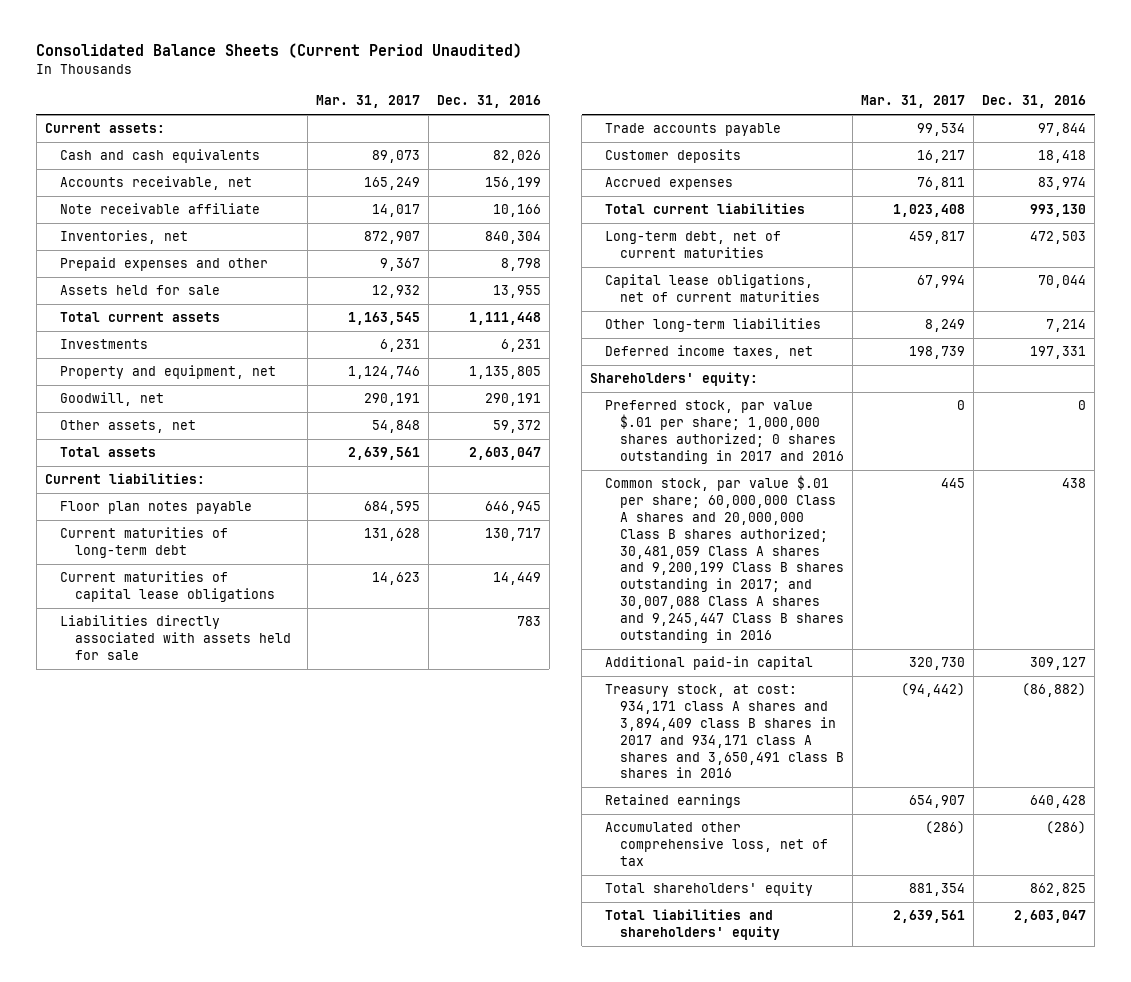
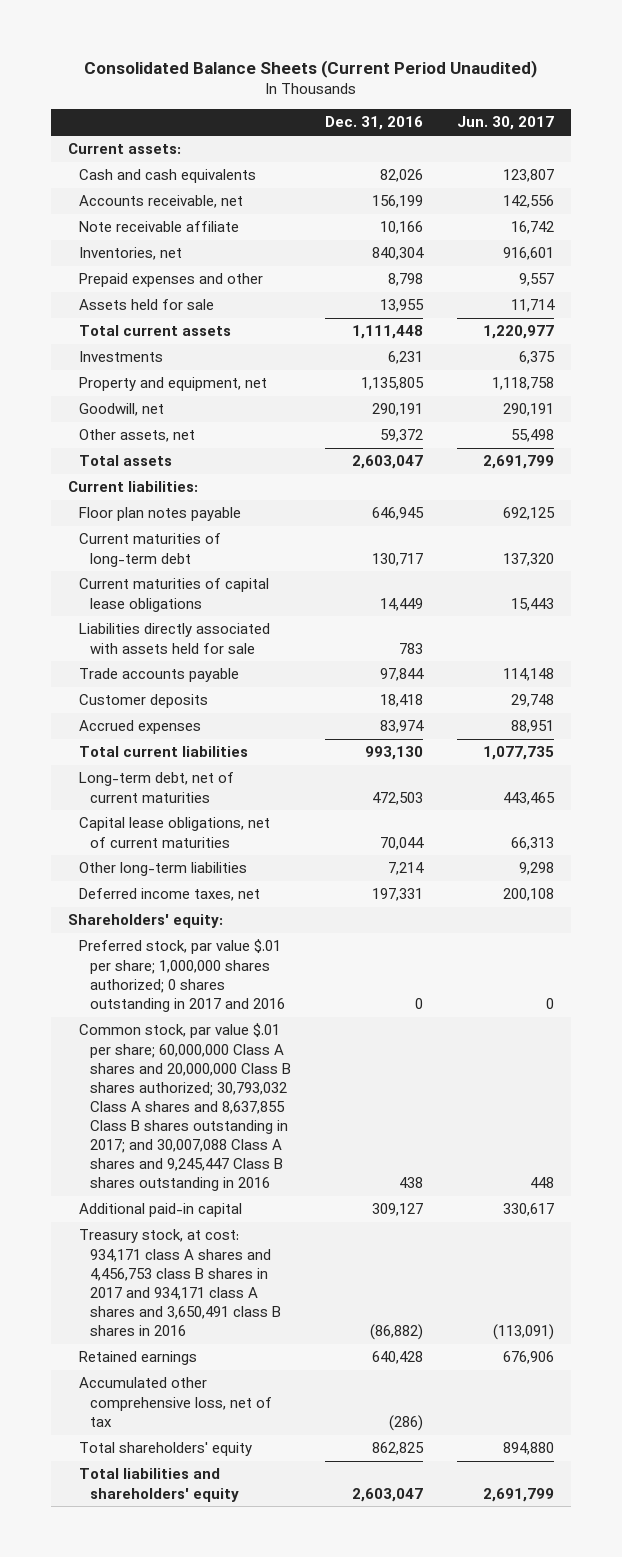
- | Mar. 31, 2017 | Dec. 31, 2016
+ | Dec. 31, 2016 | Jun. 30, 2017
- Common stock, par value $.01 per share; 60,000,000 Class A shares and 20,000,000 Class B shares authorized; 30,481,059 Class A shares and 9,200,199 Class B shares outstanding in 2017; and 30,007,088 Class A shares and 9,245,447 Class B shares outstanding in 2016 | 445 | 438
+ Common stock, par value $.01 per share; 60,000,000 Class A shares and 20,000,000 Class B shares authorized; 30,793,032 Class A shares and 8,637,855 Class B shares outstanding in 2017; and 30,007,088 Class A shares and 9,245,447 Class B shares outstanding in 2016 | 438 | 448
- Treasury stock, at cost: 934,171 class A shares and 3,894,409 class B shares in 2017 and 934,171 class A shares and 3,650,491 class B shares in 2016 | (94,442) | (86,882)
+ Treasury stock, at cost: 934,171 class A shares and 4,456,753 class B shares in 2017 and 934,171 class A shares and 3,650,491 class B shares in 2016 | (86,882) | (113,091)

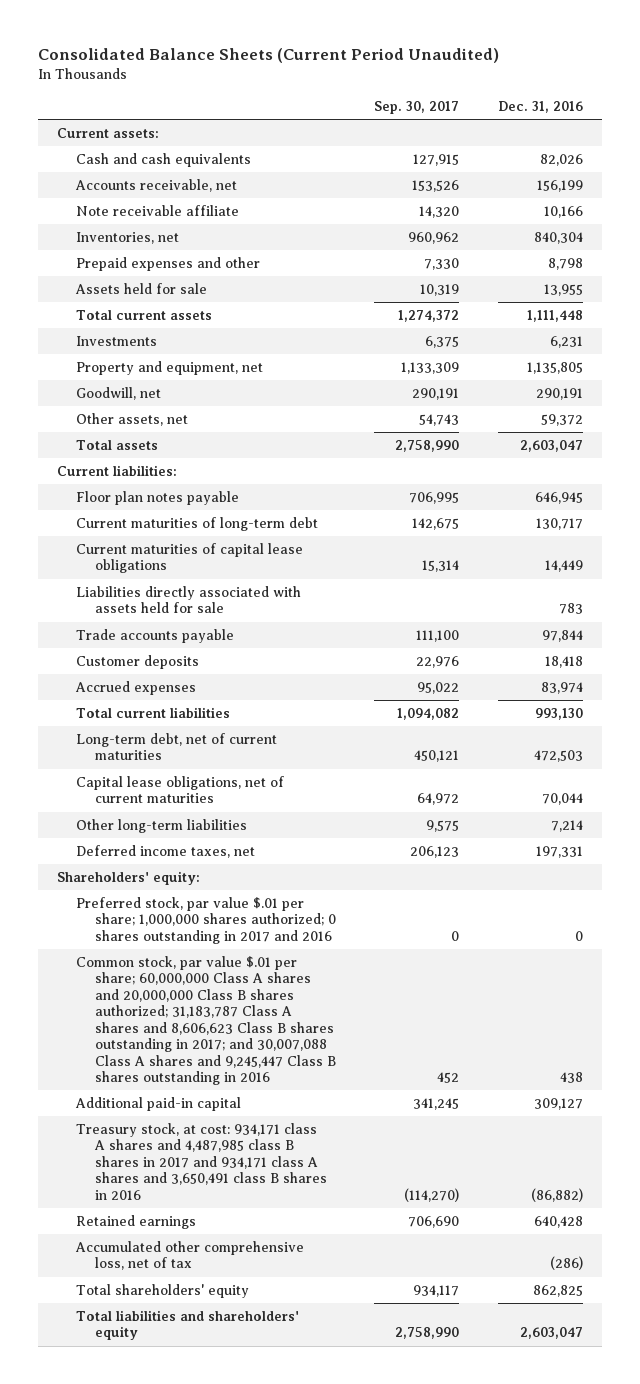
- | Dec. 31, 2016 | Jun. 30, 2017
+ | Sep. 30, 2017 | Dec. 31, 2016
- Common stock, par value $.01 per share; 60,000,000 Class A shares and 20,000,000 Class B shares authorized; 30,793,032 Class A shares and 8,637,855 Class B shares outstanding in 2017; and 30,007,088 Class A shares and 9,245,447 Class B shares outstanding in 2016 | 438 | 448
+ Common stock, par value $.01 per share; 60,000,000 Class A shares and 20,000,000 Class B shares authorized; 31,183,787 Class A shares and 8,606,623 Class B shares outstanding in 2017; and 30,007,088 Class A shares and 9,245,447 Class B shares outstanding in 2016 | 452 | 438
- Treasury stock, at cost: 934,171 class A shares and 4,456,753 class B shares in 2017 and 934,171 class A shares and 3,650,491 class B shares in 2016 | (86,882) | (113,091)
+ Treasury stock, at cost: 934,171 class A shares and 4,487,985 class B shares in 2017 and 934,171 class A shares and 3,650,491 class B shares in 2016 | (114,270) | (86,882)

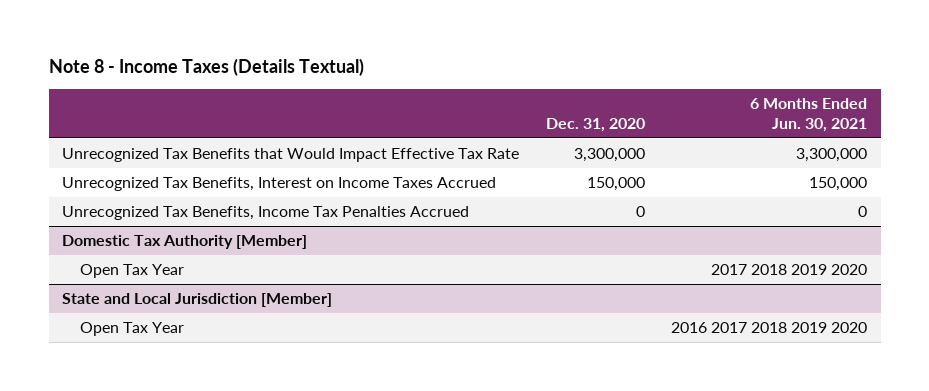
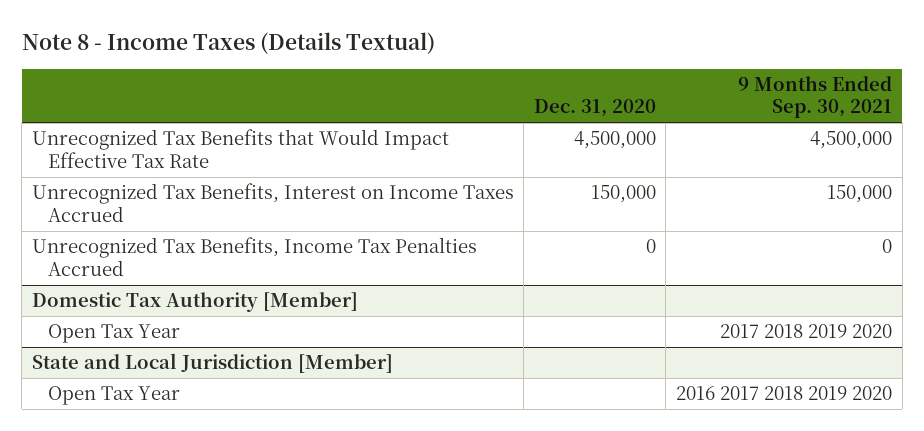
- | Dec. 31, 2020 | 6 Months Ended Jun. 30, 2021
+ | Dec. 31, 2020 | 9 Months Ended Sep. 30, 2021
- Unrecognized Tax Benefits that Would Impact Effective Tax Rate | 3,300,000 | 3,300,000
+ Unrecognized Tax Benefits that Would Impact Effective Tax Rate | 4,500,000 | 4,500,000

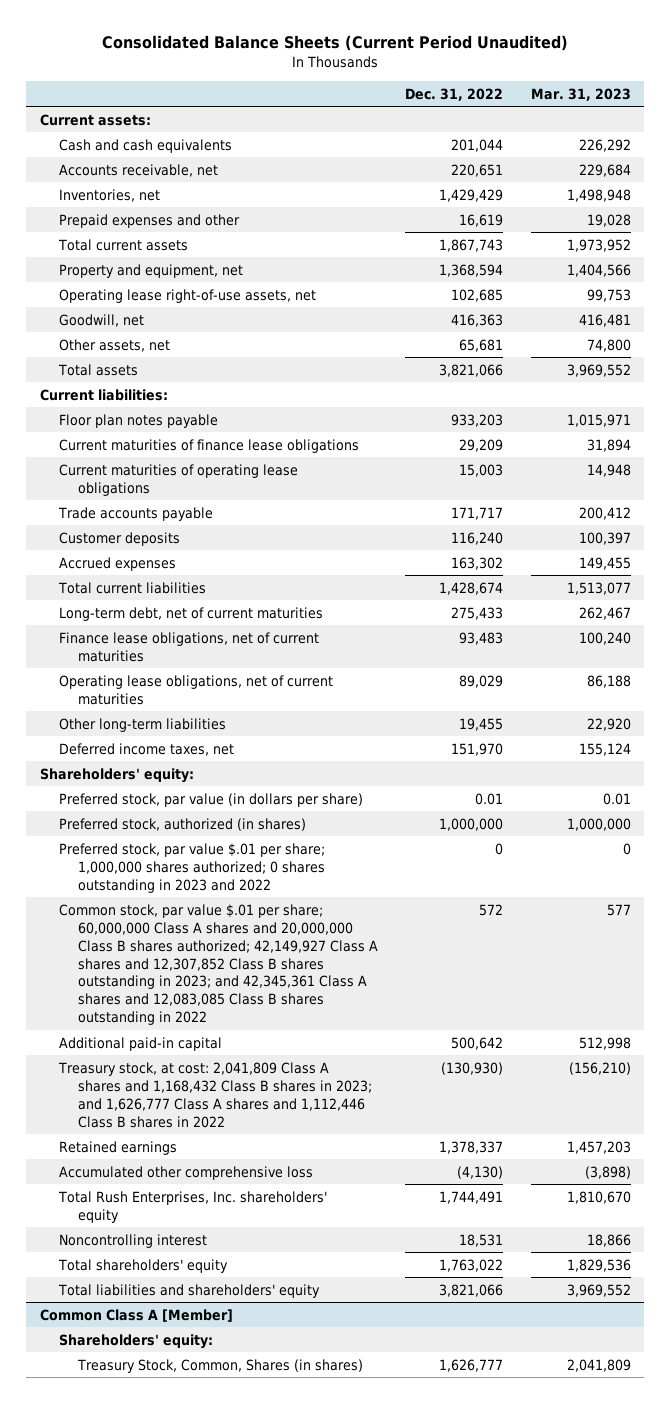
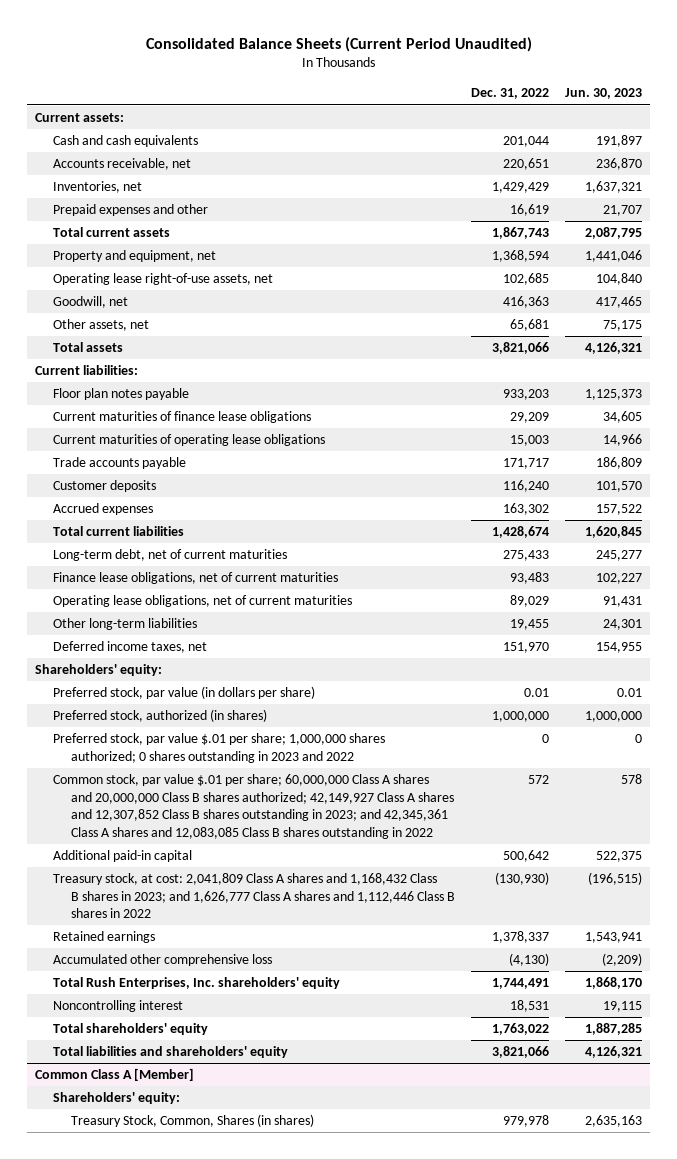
- | Dec. 31, 2022 | Mar. 31, 2023
+ | Dec. 31, 2022 | Jun. 30, 2023
@ Common Class A [Member]
- Treasury Stock, Common, Shares (in shares) | 1,626,777 | 2,041,809
+ Treasury Stock, Common, Shares (in shares) | 979,978 | 2,635,163

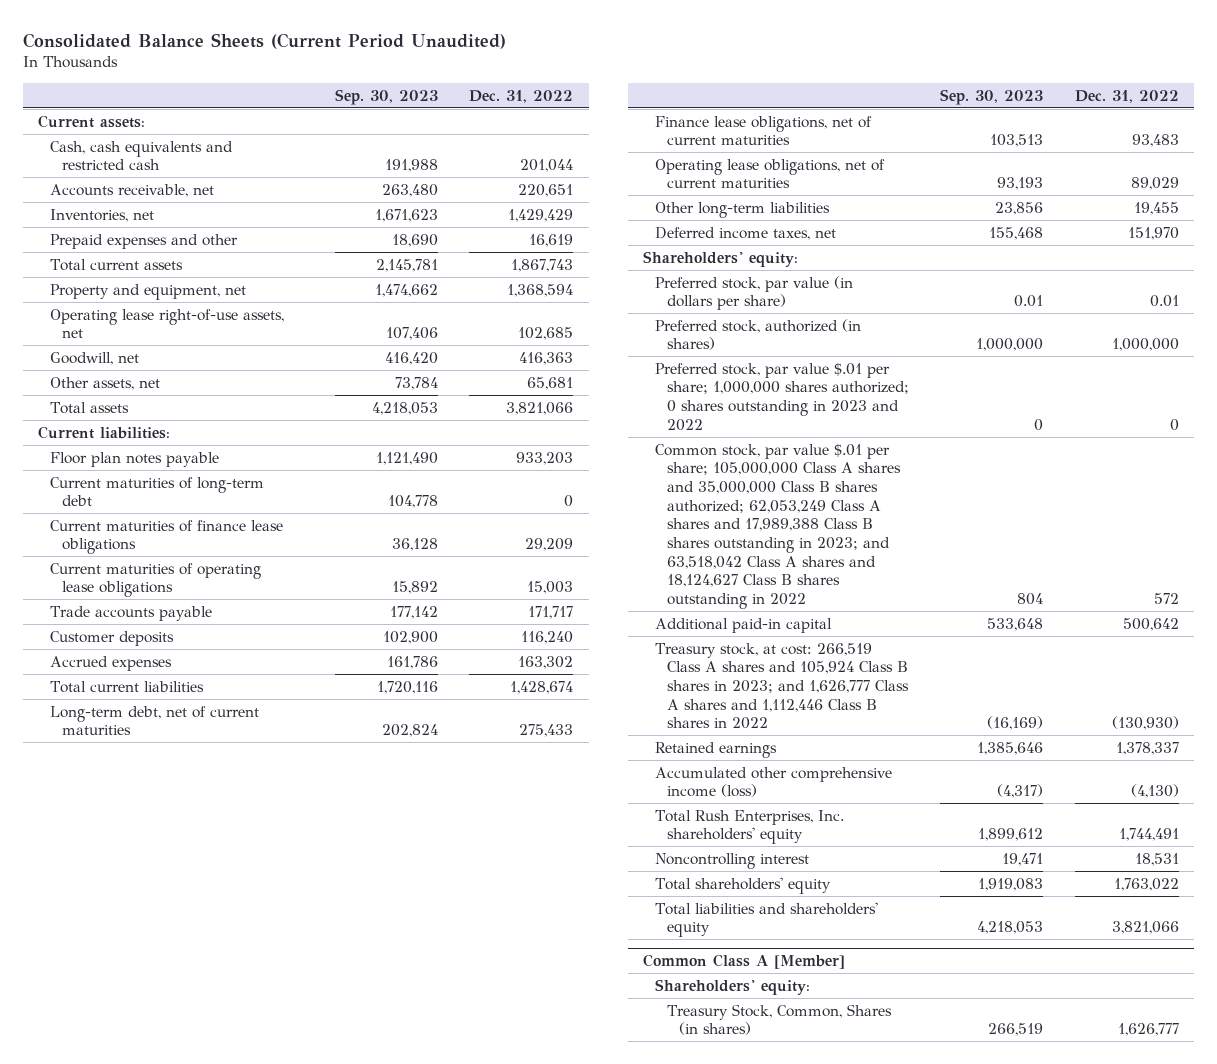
- | Dec. 31, 2022 | Jun. 30, 2023
+ | Sep. 30, 2023 | Dec. 31, 2022
- Cash and cash equivalents | 201,044 | 191,897
+ Cash, cash equivalents and restricted cash | 191,988 | 201,044
+ Current maturities of long-term debt | 104,778 | 0
- Common stock, par value $.01 per share; 60,000,000 Class A shares and 20,000,000 Class B shares authorized; 42,149,927 Class A shares and 12,307,852 Class B shares outstanding in 2023; and 42,345,361 Class A shares and 12,083,085 Class B shares outstanding in 2022 | 572 | 578
+ Common stock, par value $.01 per share; 105,000,000 Class A shares and 35,000,000 Class B shares authorized; 62,053,249 Class A shares and 17,989,388 Class B shares outstanding in 2023; and 63,518,042 Class A shares and 18,124,627 Class B shares outstanding in 2022 | 804 | 572
- Treasury stock, at cost: 2,041,809 Class A shares and 1,168,432 Class B shares in 2023; and 1,626,777 Class A shares and 1,112,446 Class B shares in 2022 | (130,930) | (196,515)
+ Treasury stock, at cost: 266,519 Class A shares and 105,924 Class B shares in 2023; and 1,626,777 Class A shares and 1,112,446 Class B shares in 2022 | (16,169) | (130,930)
- Accumulated other comprehensive loss | (4,130) | (2,209)
+ Accumulated other comprehensive income (loss) | (4,317) | (4,130)
@ Common Class A [Member]
- Treasury Stock, Common, Shares (in shares) | 979,978 | 2,635,163
+ Treasury Stock, Common, Shares (in shares) | 266,519 | 1,626,777

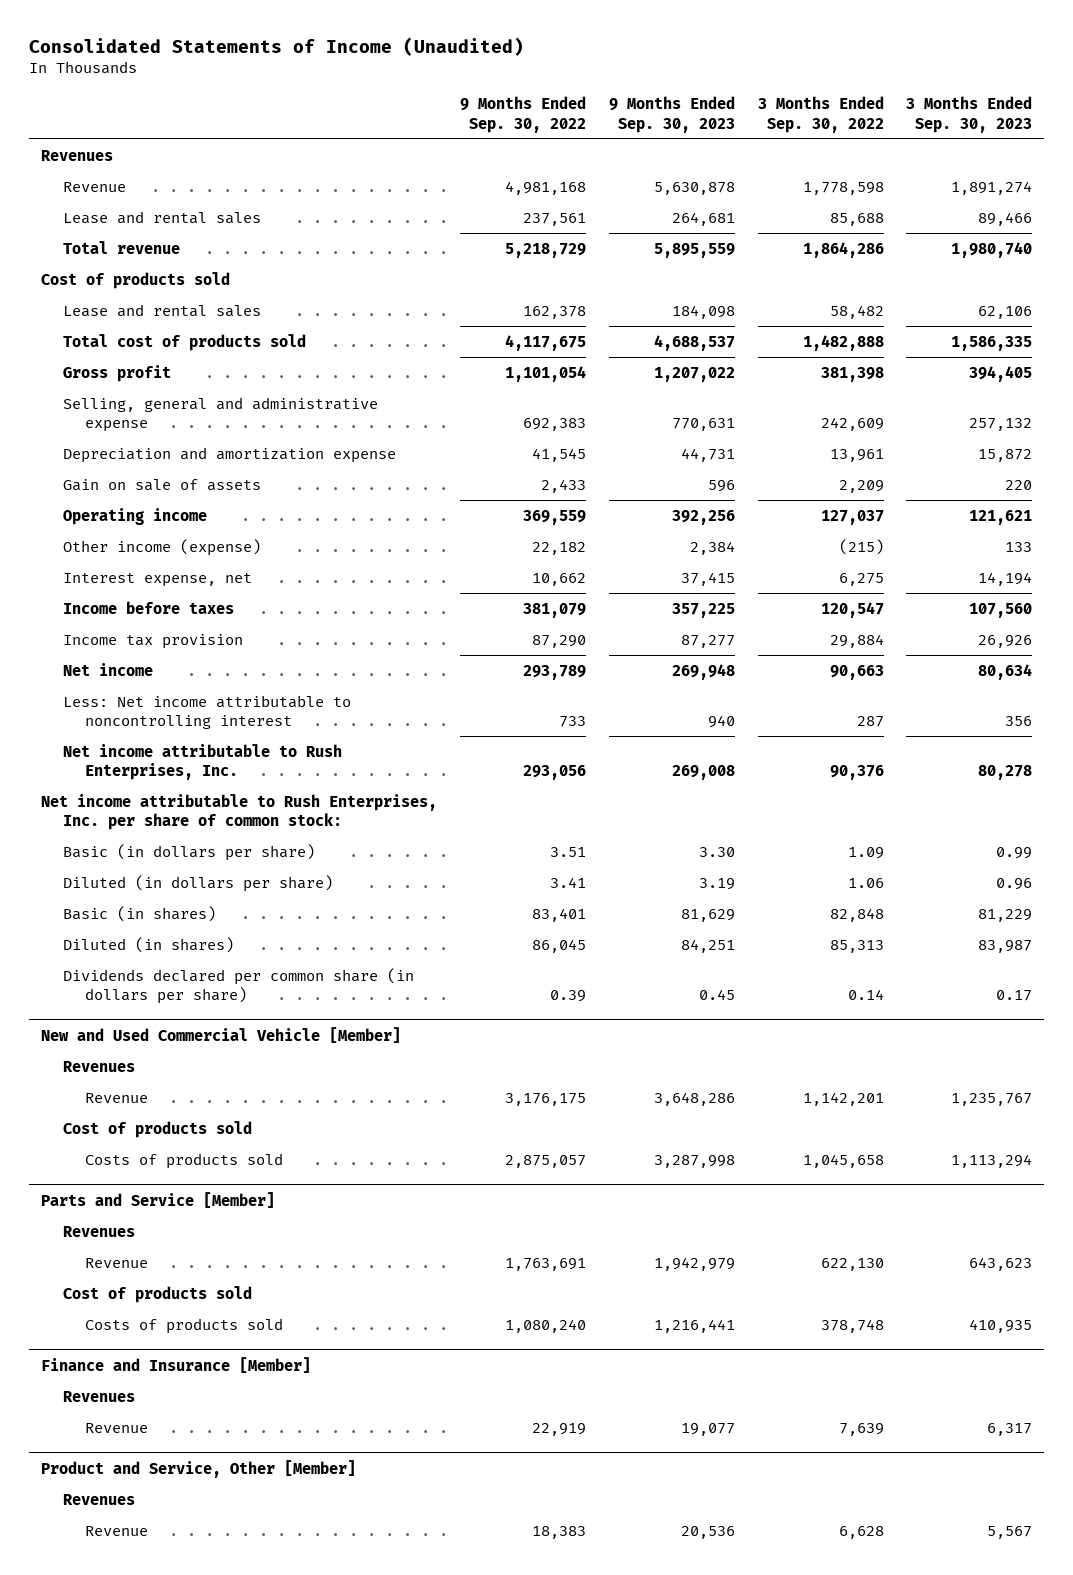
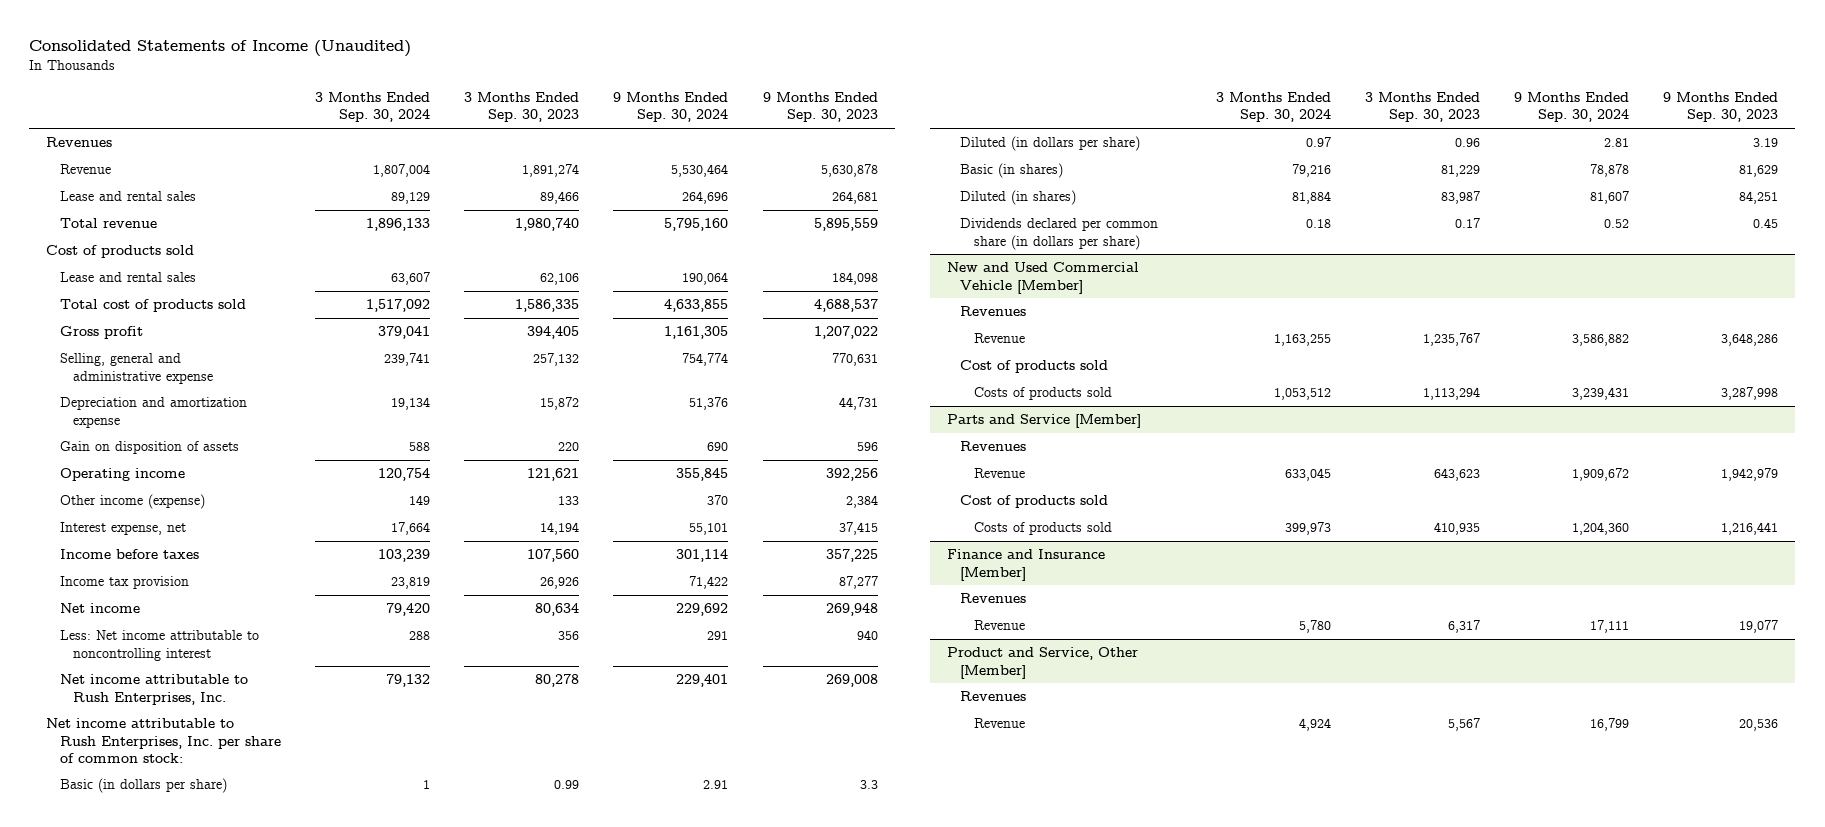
- | 9 Months Ended Sep. 30, 2022 | 9 Months Ended Sep. 30, 2023 | 3 Months Ended Sep. 30, 2022 | 3 Months Ended Sep. 30, 2023
+ | 3 Months Ended Sep. 30, 2024 | 3 Months Ended Sep. 30, 2023 | 9 Months Ended Sep. 30, 2024 | 9 Months Ended Sep. 30, 2023
- Gain on sale of assets | 2,433 | 596 | 2,209 | 220
+ Gain on disposition of assets | 588 | 220 | 690 | 596
- Basic (in dollars per share) | 3.51 | 3.30 | 1.09 | 0.99
+ Basic (in dollars per share) | 1 | 0.99 | 2.91 | 3.3

